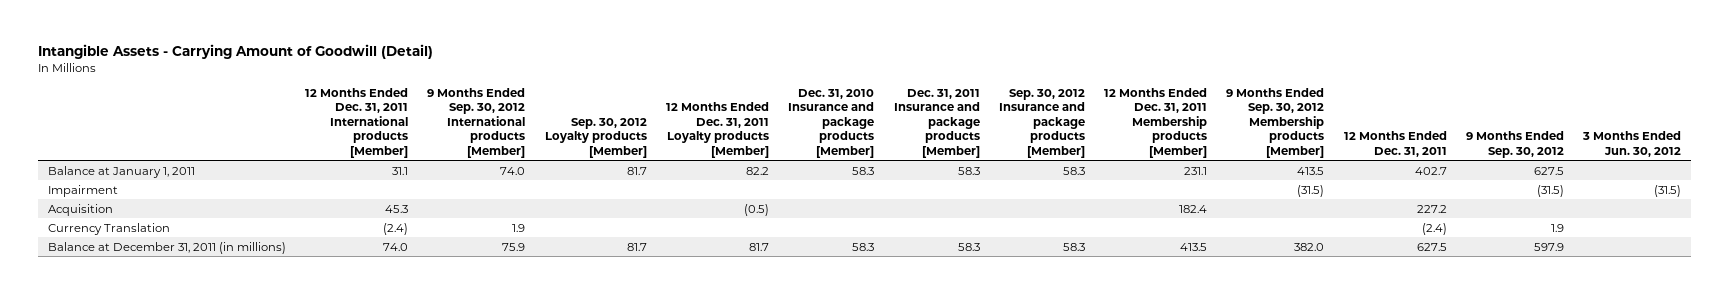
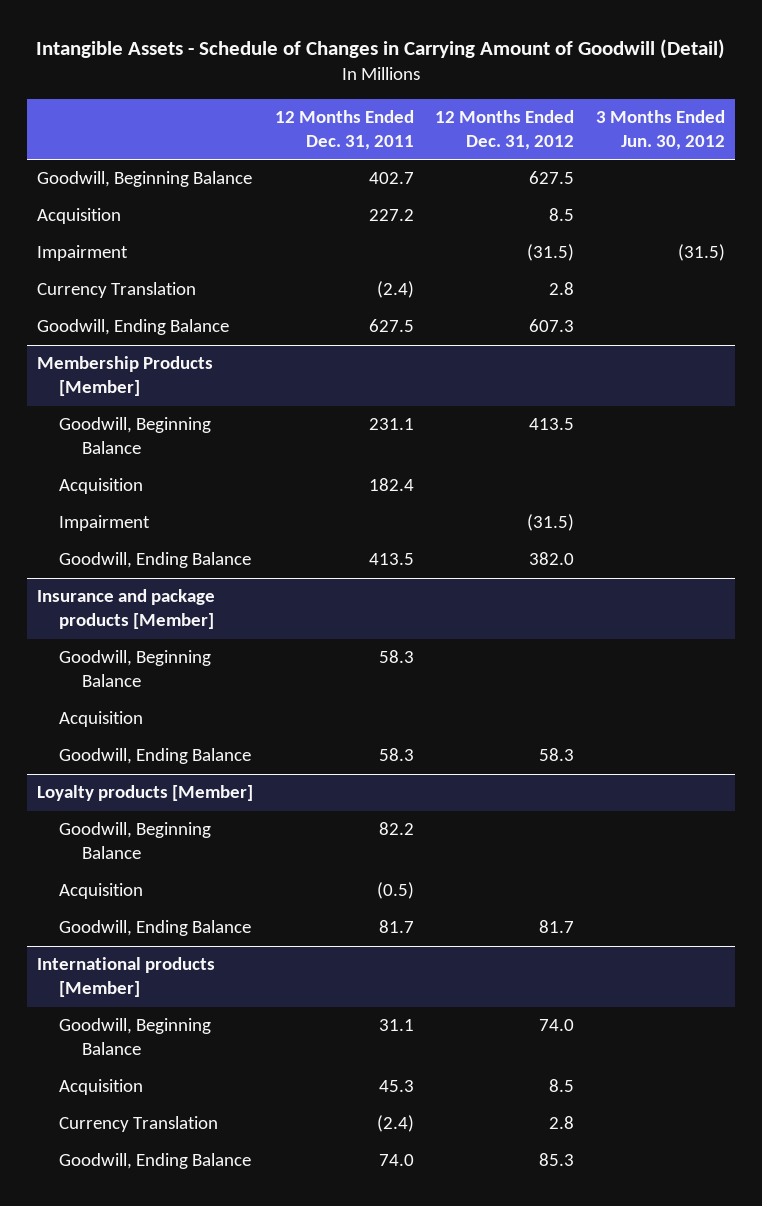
- Intangible Assets - Carrying Amount of Goodwill (Detail)
+ Intangible Assets - Schedule of Changes in Carrying Amount of Goodwill (Detail)
- | 12 Months Ended Dec. 31, 2011 International products [Member] | 9 Months Ended Sep. 30, 2012 International products [Member] | Sep. 30, 2012 Loyalty products [Member] | 12 Months Ended Dec. 31, 2011 Loyalty products [Member] | Dec. 31, 2010 Insurance and package products [Member] | Dec. 31, 2011 Insurance and package products [Member] | Sep. 30, 2012 Insurance and package products [Member] | 12 Months Ended Dec. 31, 2011 Membership products [Member] | 9 Months Ended Sep. 30, 2012 Membership products [Member] | 12 Months Ended Dec. 31, 2011 | 9 Months Ended Sep. 30, 2012 | 3 Months Ended Jun. 30, 2012
+ | 12 Months Ended Dec. 31, 2011 | 12 Months Ended Dec. 31, 2012 | 3 Months Ended Jun. 30, 2012
- Balance at January 1, 2011 | 31.1 | 74.0 | 81.7 | 82.2 | 58.3 | 58.3 | 58.3 | 231.1 | 413.5 | 402.7 | 627.5 |
+ Goodwill, Beginning Balance | 402.7 | 627.5 |
moved down: Impairment | | (31.5) | (31.5)
- Balance at December 31, 2011 (in millions) | 74.0 | 75.9 | 81.7 | 81.7 | 58.3 | 58.3 | 58.3 | 413.5 | 382.0 | 627.5 | 597.9 |
+ Goodwill, Ending Balance | 627.5 | 607.3 |
+ Membership Products [Member]
+ Goodwill, Beginning Balance | 231.1 | 413.5 |
+ Acquisition | 182.4 | |
+ Impairment | | (31.5) |
+ Goodwill, Ending Balance | 413.5 | 382.0 |
+ Insurance and package products [Member]
+ Goodwill, Beginning Balance | 58.3 | |
+ Acquisition
+ Goodwill, Ending Balance | 58.3 | 58.3 |
+ Loyalty products [Member]
+ Goodwill, Beginning Balance | 82.2 | |
+ Acquisition | (0.5) | |
+ Goodwill, Ending Balance | 81.7 | 81.7 |
+ International products [Member]
+ Goodwill, Beginning Balance | 31.1 | 74.0 |
+ Acquisition | 45.3 | 8.5 |
+ Currency Translation | (2.4) | 2.8 |
+ Goodwill, Ending Balance | 74.0 | 85.3 |

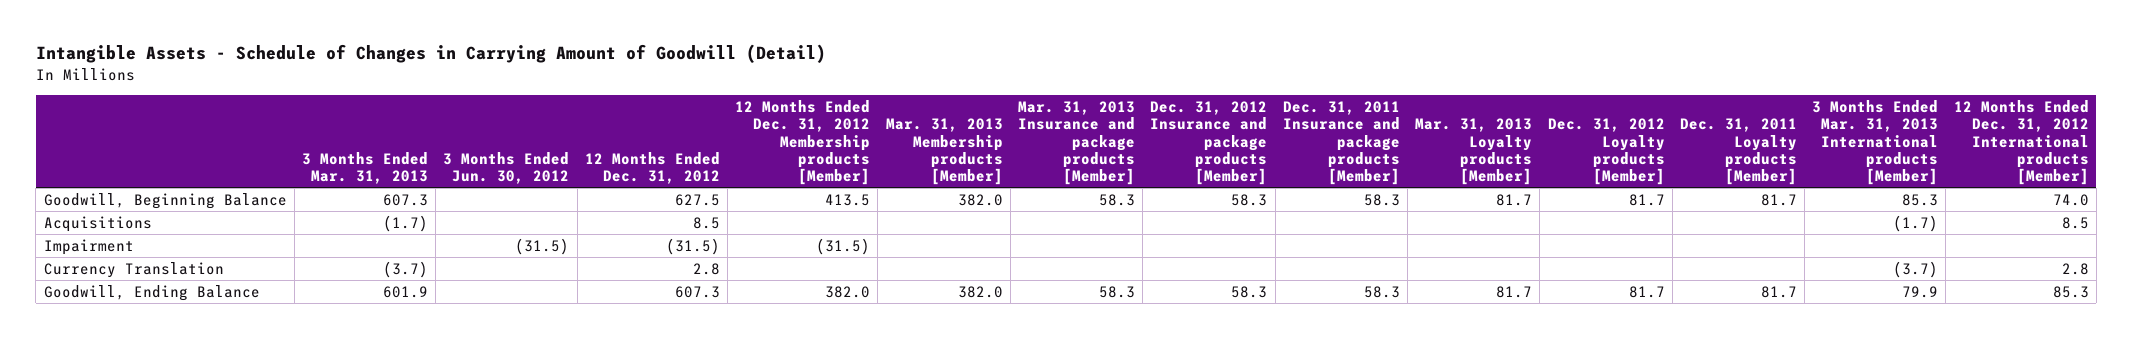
- | 12 Months Ended Dec. 31, 2011 | 12 Months Ended Dec. 31, 2012 | 3 Months Ended Jun. 30, 2012
+ | 3 Months Ended Mar. 31, 2013 | 3 Months Ended Jun. 30, 2012 | 12 Months Ended Dec. 31, 2012 | 12 Months Ended Dec. 31, 2012 Membership products [Member] | Mar. 31, 2013 Membership products [Member] | Mar. 31, 2013 Insurance and package products [Member] | Dec. 31, 2012 Insurance and package products [Member] | Dec. 31, 2011 Insurance and package products [Member] | Mar. 31, 2013 Loyalty products [Member] | Dec. 31, 2012 Loyalty products [Member] | Dec. 31, 2011 Loyalty products [Member] | 3 Months Ended Mar. 31, 2013 International products [Member] | 12 Months Ended Dec. 31, 2012 International products [Member]
- Acquisition | 227.2 | 8.5 |
+ Acquisitions | (1.7) | | 8.5 | | | | | | | | | (1.7) | 8.5
- Membership Products [Member]
- Goodwill, Beginning Balance | 231.1 | 413.5 |
- Acquisition | 182.4 | |
- Impairment | | (31.5) |
- Goodwill, Ending Balance | 413.5 | 382.0 |
- Insurance and package products [Member]
- Goodwill, Beginning Balance | 58.3 | |
- Acquisition
- Goodwill, Ending Balance | 58.3 | 58.3 |
- Loyalty products [Member]
- Goodwill, Beginning Balance | 82.2 | |
- Acquisition | (0.5) | |
- Goodwill, Ending Balance | 81.7 | 81.7 |
- International products [Member]
- Goodwill, Beginning Balance | 31.1 | 74.0 |
- Acquisition | 45.3 | 8.5 |
- Currency Translation | (2.4) | 2.8 |
- Goodwill, Ending Balance | 74.0 | 85.3 |

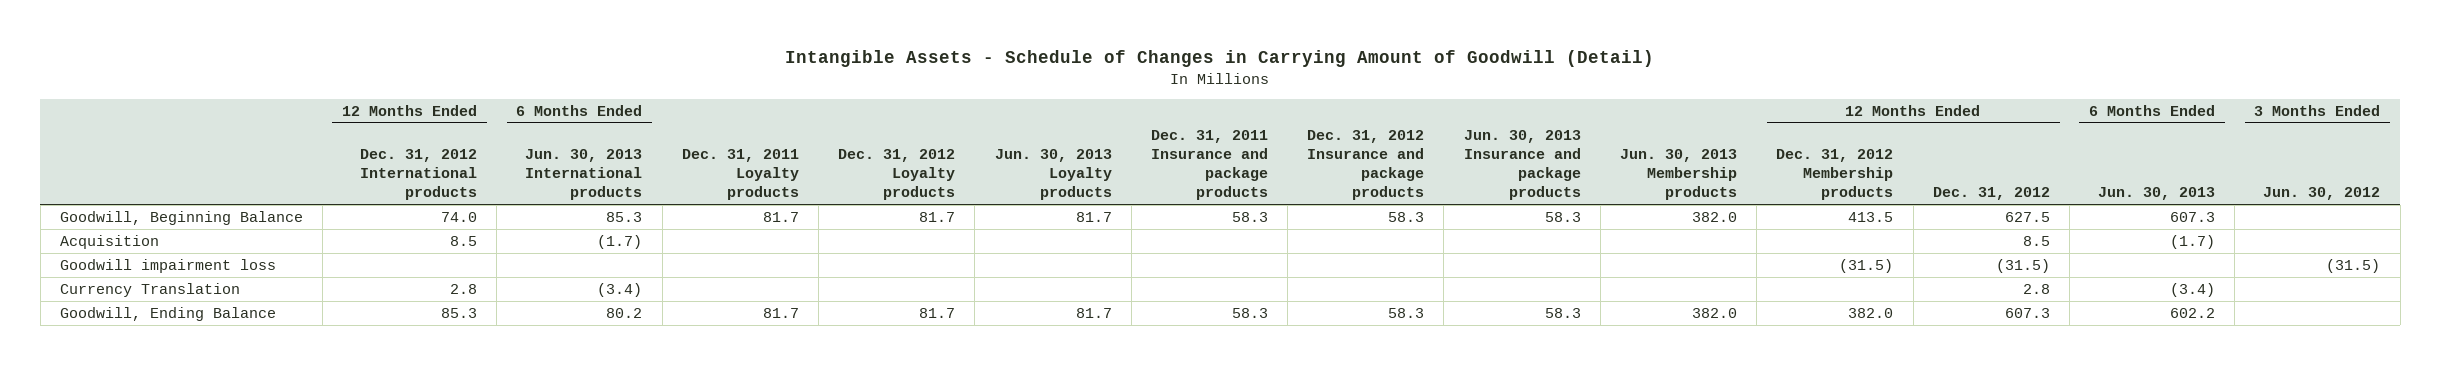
- | 3 Months Ended Mar. 31, 2013 | 3 Months Ended Jun. 30, 2012 | 12 Months Ended Dec. 31, 2012 | 12 Months Ended Dec. 31, 2012 Membership products [Member] | Mar. 31, 2013 Membership products [Member] | Mar. 31, 2013 Insurance and package products [Member] | Dec. 31, 2012 Insurance and package products [Member] | Dec. 31, 2011 Insurance and package products [Member] | Mar. 31, 2013 Loyalty products [Member] | Dec. 31, 2012 Loyalty products [Member] | Dec. 31, 2011 Loyalty products [Member] | 3 Months Ended Mar. 31, 2013 International products [Member] | 12 Months Ended Dec. 31, 2012 International products [Member]
+ | 12 Months Ended Dec. 31, 2012 International products | 6 Months Ended Jun. 30, 2013 International products | Dec. 31, 2011 Loyalty products | Dec. 31, 2012 Loyalty products | Jun. 30, 2013 Loyalty products | Dec. 31, 2011 Insurance and package products | Dec. 31, 2012 Insurance and package products | Jun. 30, 2013 Insurance and package products | Jun. 30, 2013 Membership products | 12 Months Ended Dec. 31, 2012 Membership products | 12 Months Ended Dec. 31, 2012 | 6 Months Ended Jun. 30, 2013 | 3 Months Ended Jun. 30, 2012
- Acquisitions | (1.7) | | 8.5 | | | | | | | | | (1.7) | 8.5
- Impairment | | (31.5) | (31.5) | (31.5) | | | | | | | | |
+ Acquisition | 8.5 | (1.7) | | | | | | | | | 8.5 | (1.7) |
+ Goodwill impairment loss | | | | | | | | | | (31.5) | (31.5) | | (31.5)

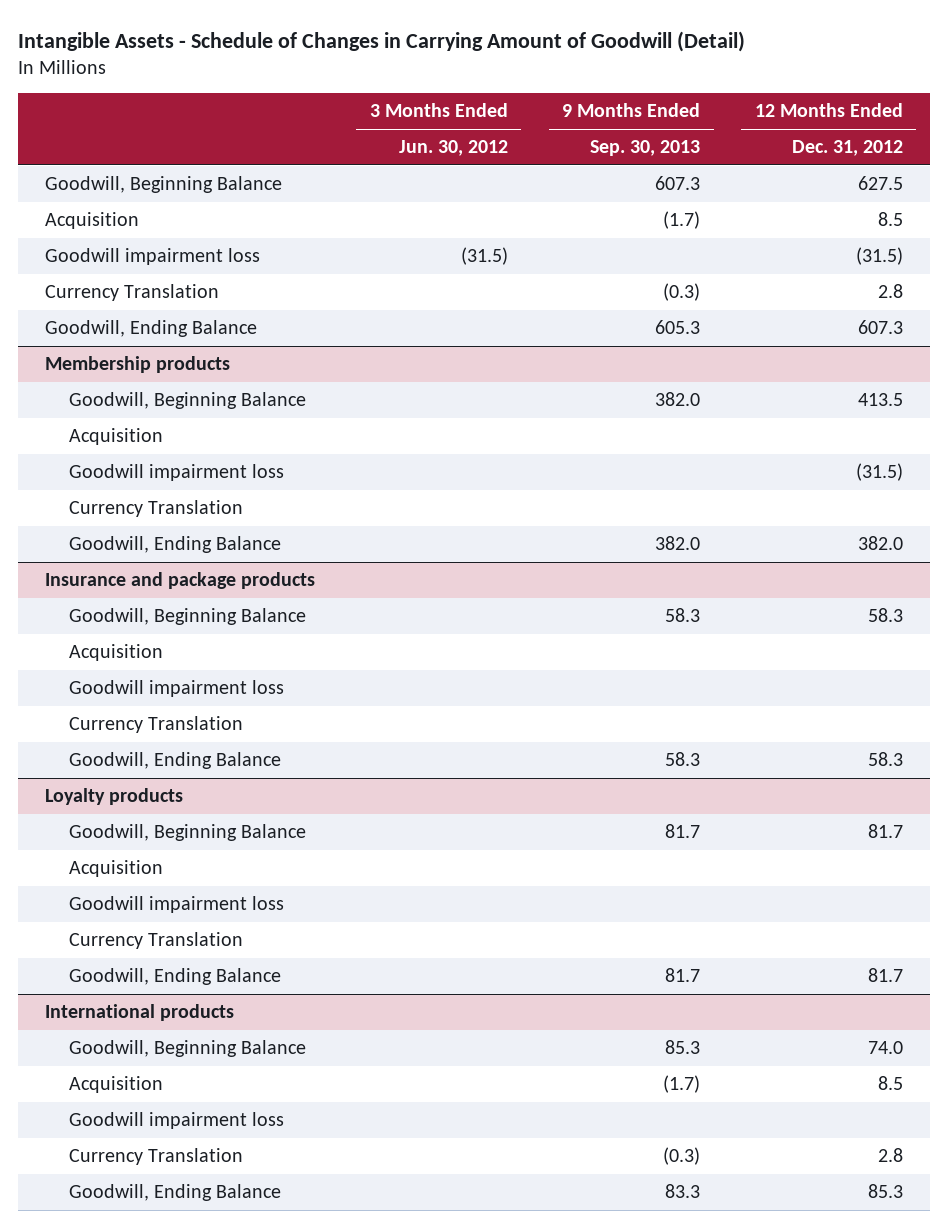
- | 12 Months Ended Dec. 31, 2012 International products | 6 Months Ended Jun. 30, 2013 International products | Dec. 31, 2011 Loyalty products | Dec. 31, 2012 Loyalty products | Jun. 30, 2013 Loyalty products | Dec. 31, 2011 Insurance and package products | Dec. 31, 2012 Insurance and package products | Jun. 30, 2013 Insurance and package products | Jun. 30, 2013 Membership products | 12 Months Ended Dec. 31, 2012 Membership products | 12 Months Ended Dec. 31, 2012 | 6 Months Ended Jun. 30, 2013 | 3 Months Ended Jun. 30, 2012
+ | 3 Months Ended Jun. 30, 2012 | 9 Months Ended Sep. 30, 2013 | 12 Months Ended Dec. 31, 2012
+ Membership products
+ Goodwill, Beginning Balance | | 382.0 | 413.5
+ Acquisition
+ Goodwill impairment loss | | | (31.5)
+ Currency Translation
+ Goodwill, Ending Balance | | 382.0 | 382.0
+ Insurance and package products
+ Goodwill, Beginning Balance | | 58.3 | 58.3
+ Acquisition
+ Goodwill impairment loss
+ Currency Translation
+ Goodwill, Ending Balance | | 58.3 | 58.3
+ Loyalty products
+ Goodwill, Beginning Balance | | 81.7 | 81.7
+ Acquisition
+ Goodwill impairment loss
+ Currency Translation
+ Goodwill, Ending Balance | | 81.7 | 81.7
+ International products
+ Goodwill, Beginning Balance | | 85.3 | 74.0
+ Acquisition | | (1.7) | 8.5
+ Goodwill impairment loss
+ Currency Translation | | (0.3) | 2.8
+ Goodwill, Ending Balance | | 83.3 | 85.3

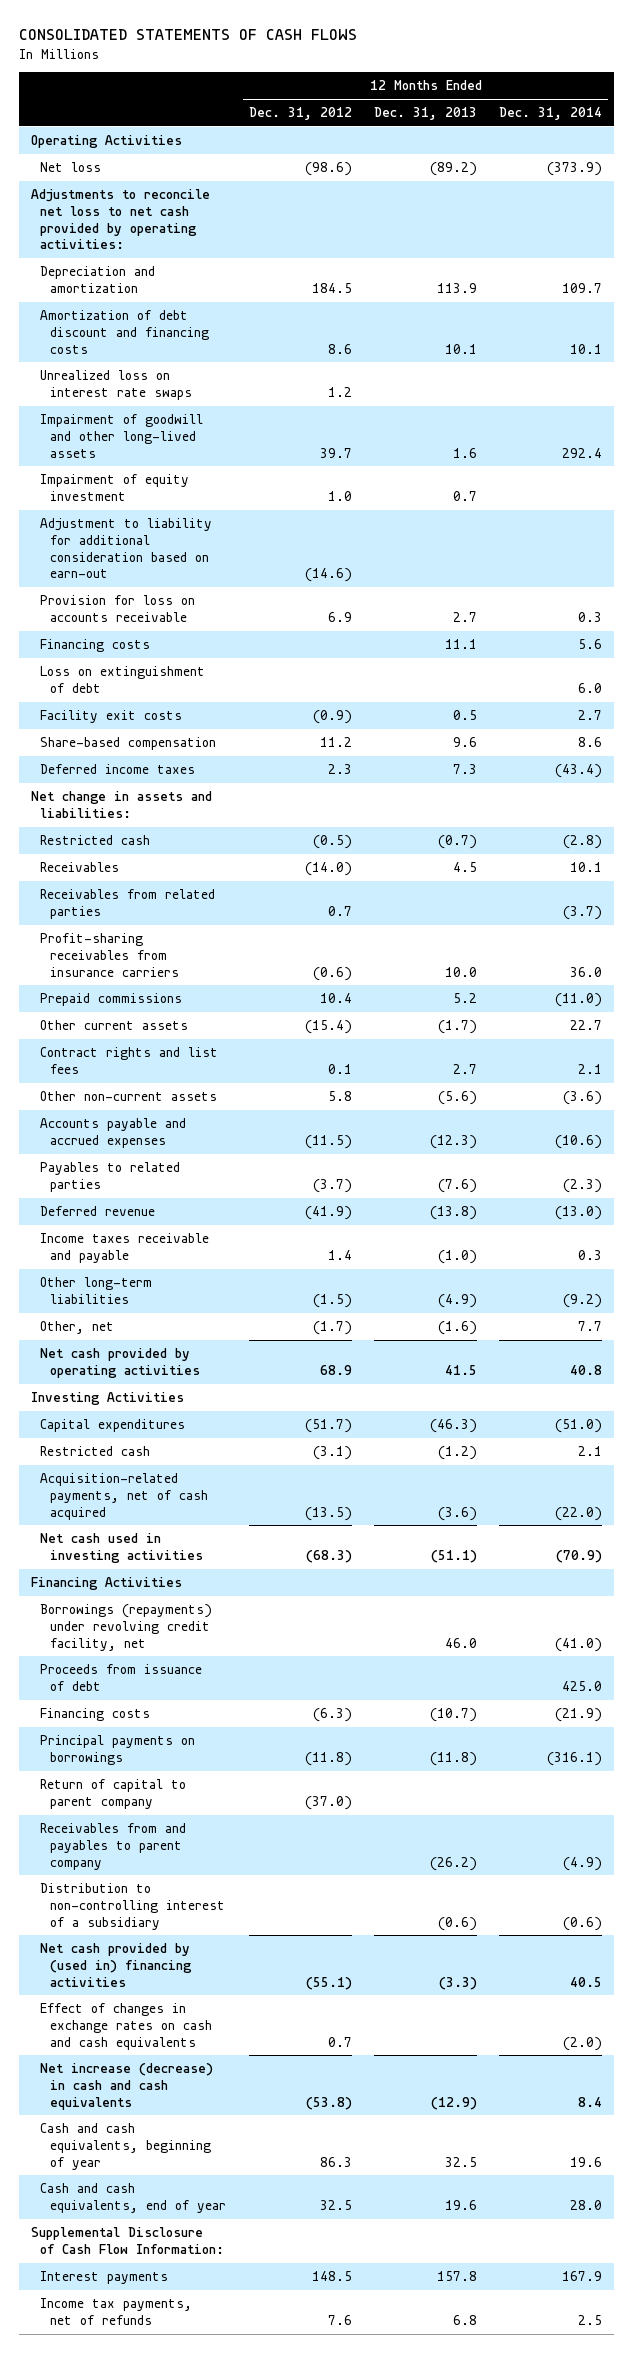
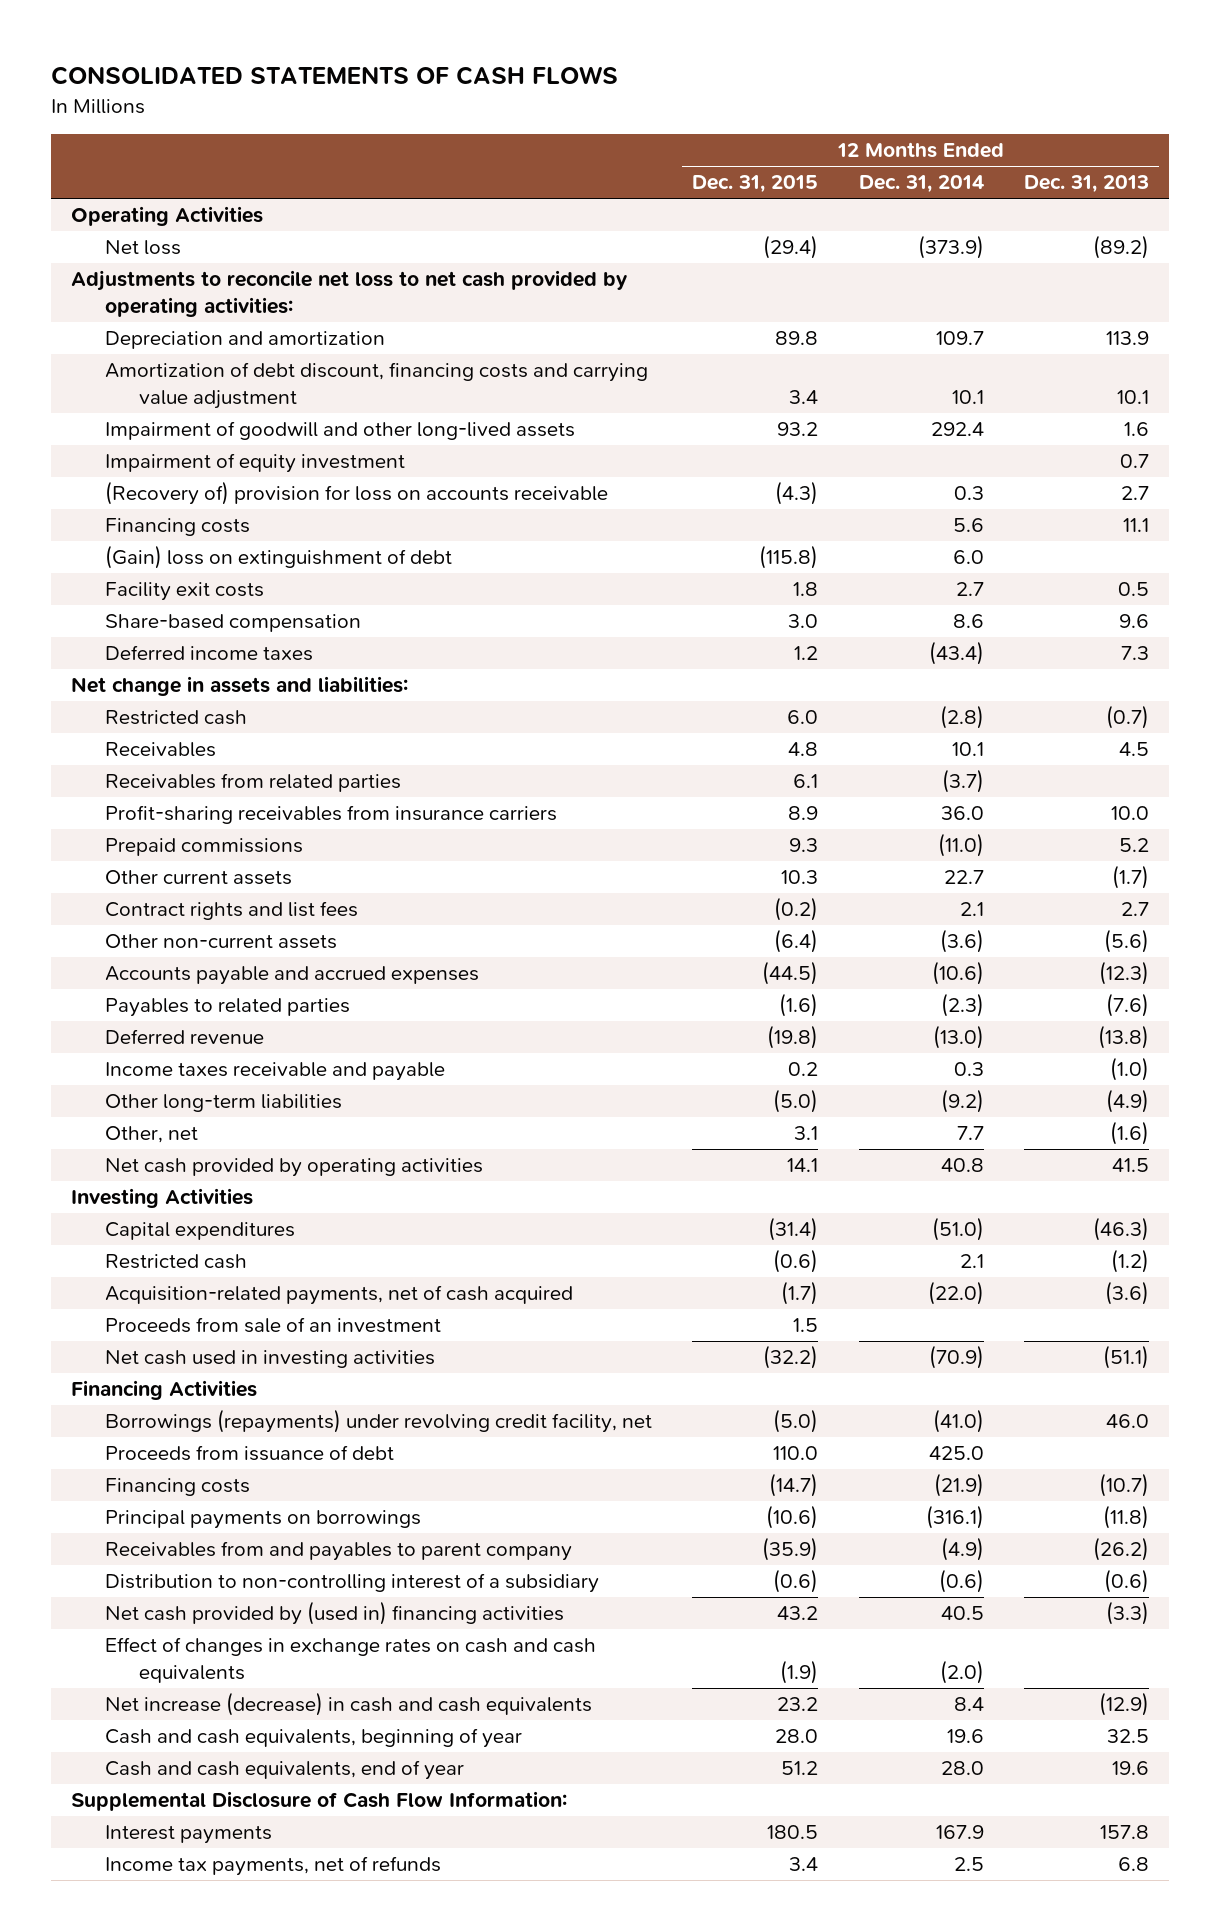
- | 12 Months Ended Dec. 31, 2012 | 12 Months Ended Dec. 31, 2013 | 12 Months Ended Dec. 31, 2014
+ | 12 Months Ended Dec. 31, 2015 | 12 Months Ended Dec. 31, 2014 | 12 Months Ended Dec. 31, 2013
- Amortization of debt discount and financing costs | 8.6 | 10.1 | 10.1
- Unrealized loss on interest rate swaps | 1.2 | |
+ Amortization of debt discount, financing costs and carrying value adjustment | 3.4 | 10.1 | 10.1
- Adjustment to liability for additional consideration based on earn-out | (14.6) | |
- Provision for loss on accounts receivable | 6.9 | 2.7 | 0.3
+ (Recovery of) provision for loss on accounts receivable | (4.3) | 0.3 | 2.7
- Loss on extinguishment of debt | | | 6.0
+ (Gain) loss on extinguishment of debt | (115.8) | 6.0 |
+ Proceeds from sale of an investment | 1.5 | |
- Return of capital to parent company | (37.0) | |

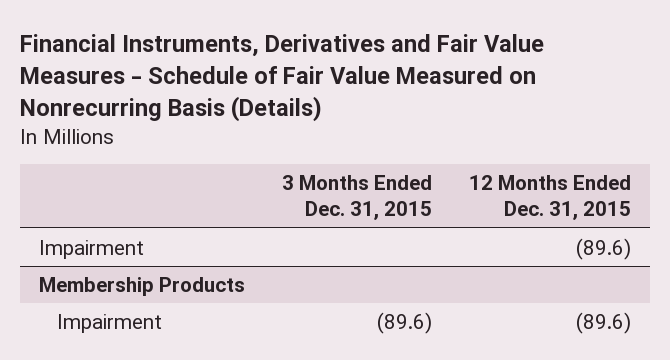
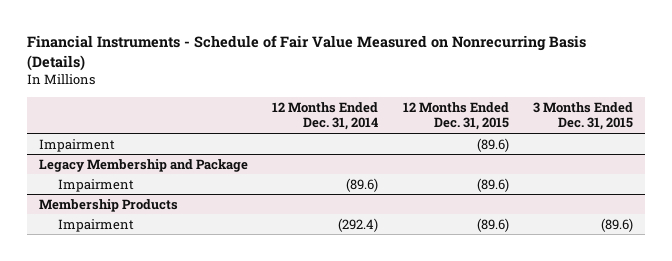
- Financial Instruments, Derivatives and Fair Value Measures - Schedule of Fair Value Measured on Nonrecurring Basis (Details)
+ Financial Instruments - Schedule of Fair Value Measured on Nonrecurring Basis (Details)
- | 3 Months Ended Dec. 31, 2015 | 12 Months Ended Dec. 31, 2015
+ | 12 Months Ended Dec. 31, 2014 | 12 Months Ended Dec. 31, 2015 | 3 Months Ended Dec. 31, 2015
+ Legacy Membership and Package
+ Impairment | (89.6) | (89.6) |

